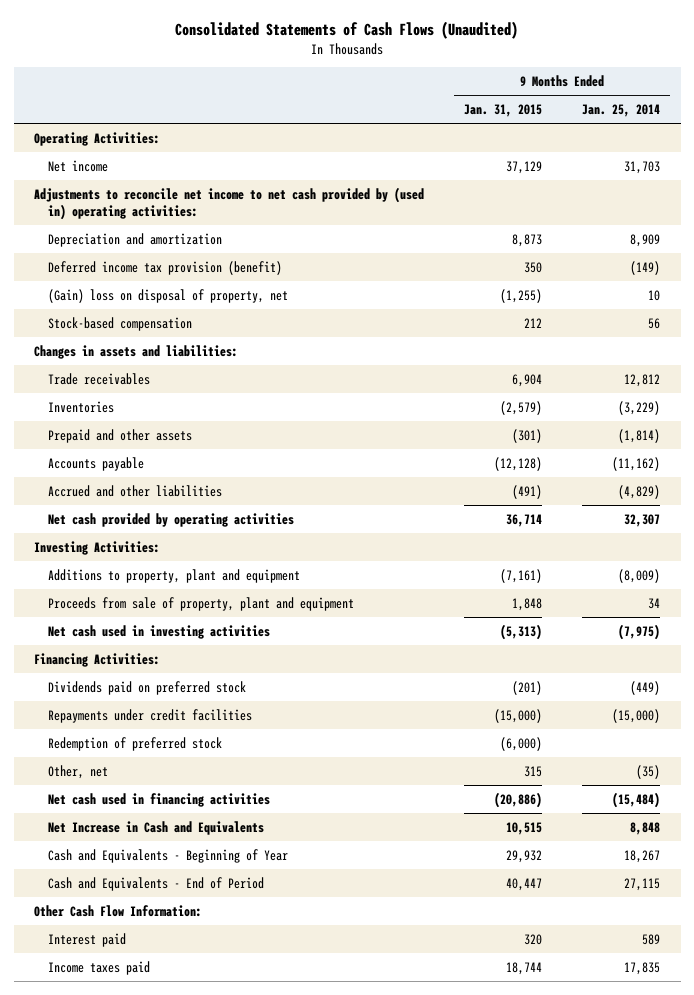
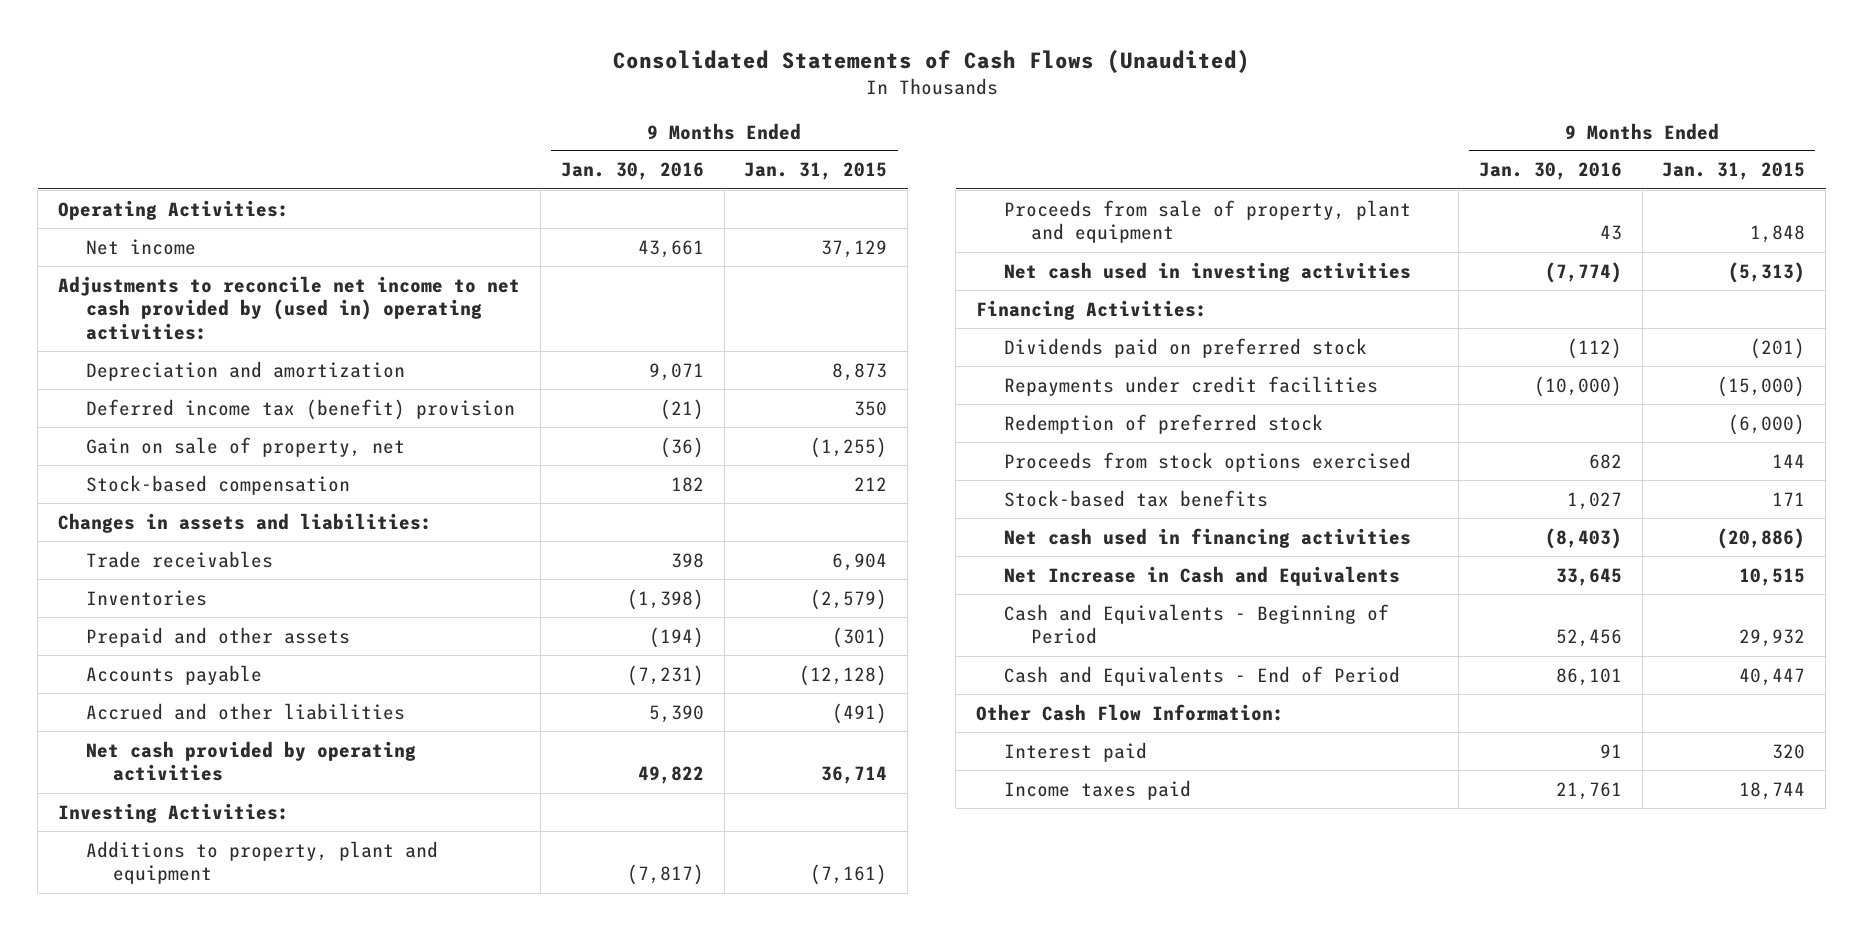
- | 9 Months Ended Jan. 31, 2015 | 9 Months Ended Jan. 25, 2014
+ | 9 Months Ended Jan. 30, 2016 | 9 Months Ended Jan. 31, 2015
- Deferred income tax provision (benefit) | 350 | (149)
- (Gain) loss on disposal of property, net | (1,255) | 10
+ Deferred income tax (benefit) provision | (21) | 350
+ Gain on sale of property, net | (36) | (1,255)
- Other, net | 315 | (35)
+ Proceeds from stock options exercised | 682 | 144
+ Stock-based tax benefits | 1,027 | 171
- Cash and Equivalents - Beginning of Year | 29,932 | 18,267
+ Cash and Equivalents - Beginning of Period | 52,456 | 29,932

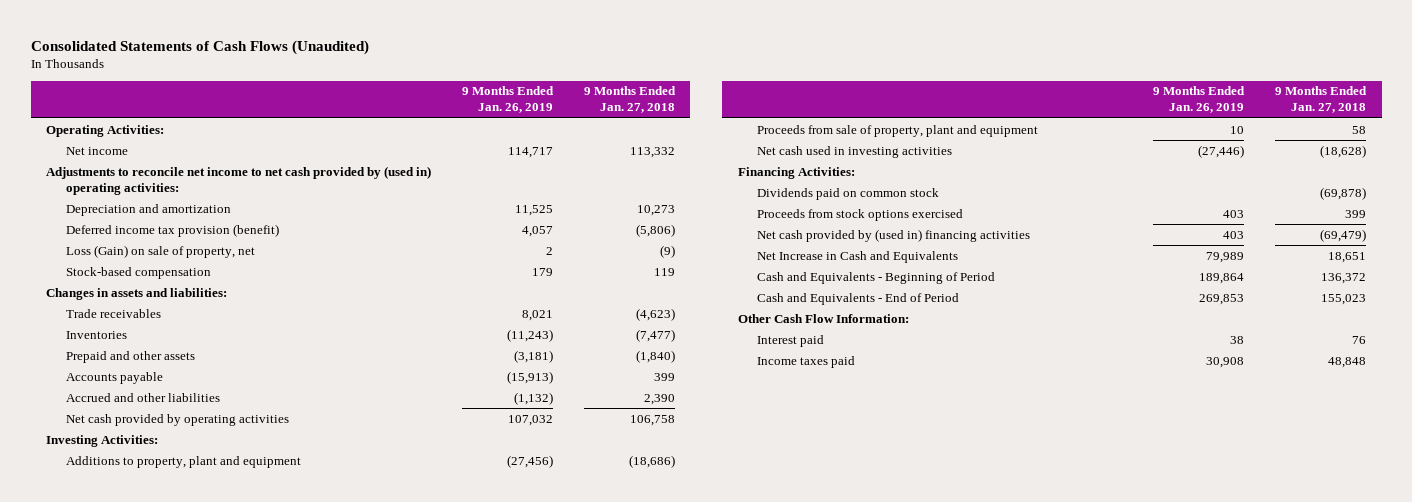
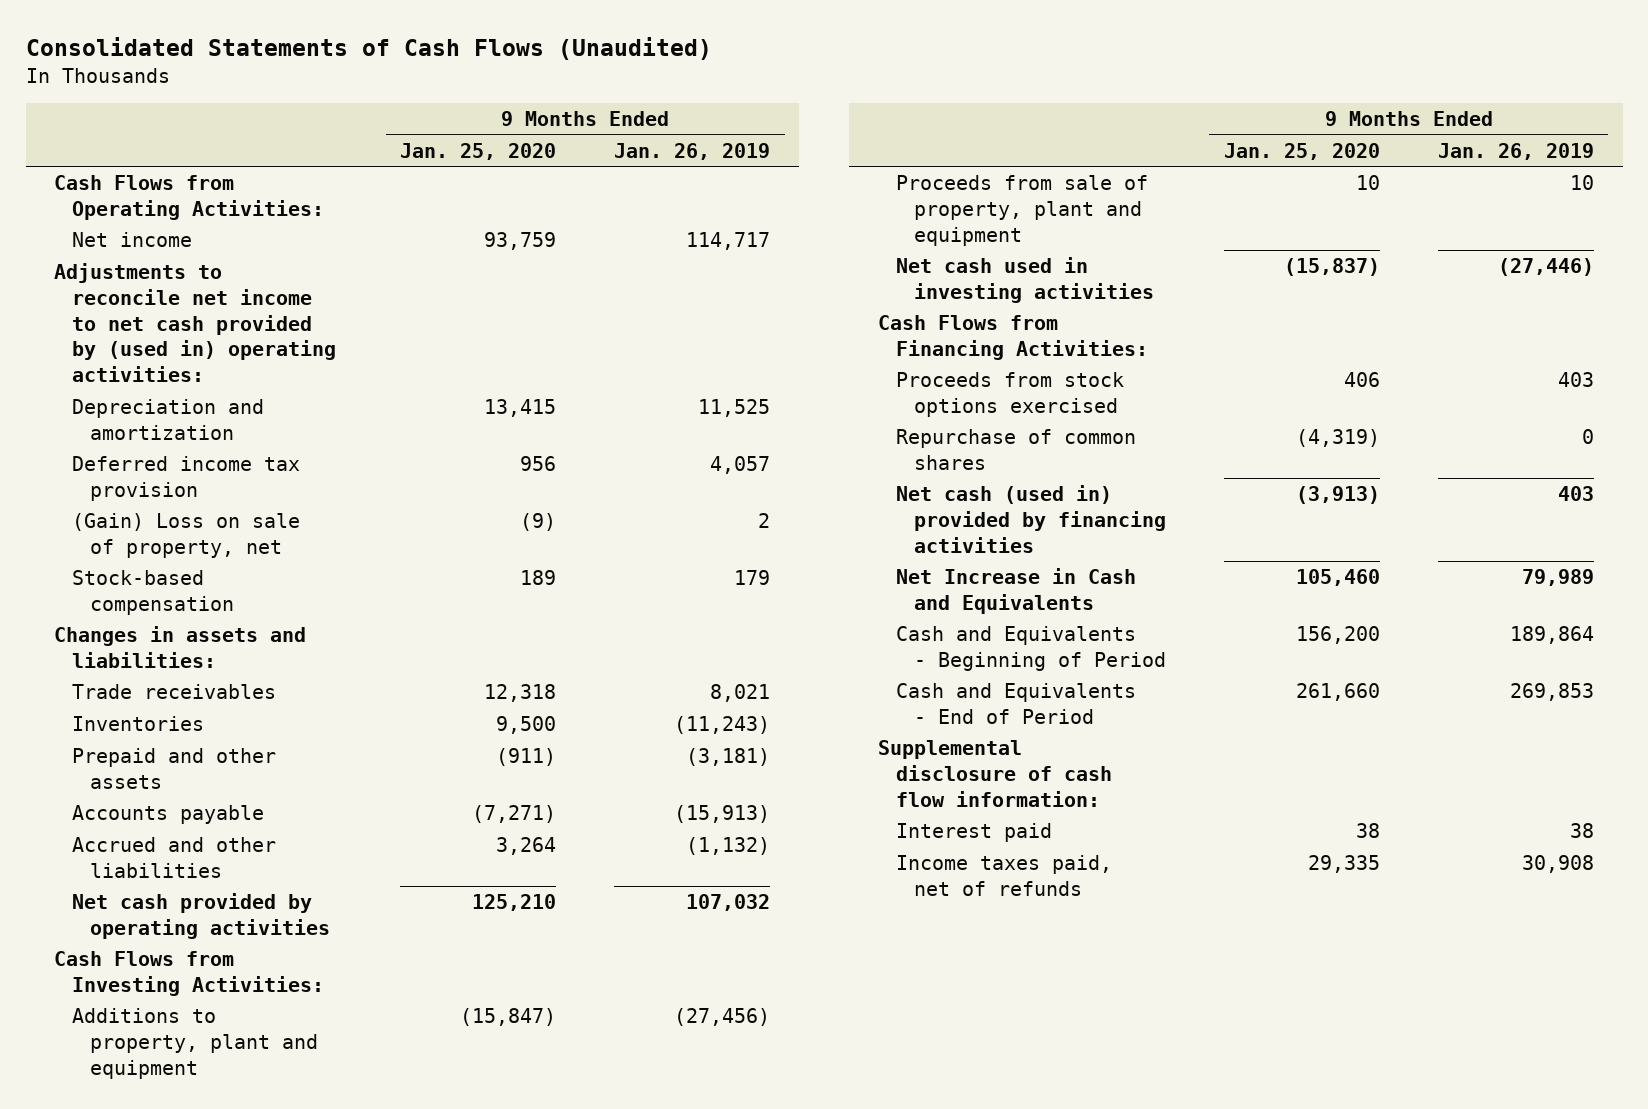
- | 9 Months Ended Jan. 26, 2019 | 9 Months Ended Jan. 27, 2018
+ | 9 Months Ended Jan. 25, 2020 | 9 Months Ended Jan. 26, 2019
- Operating Activities:
+ Cash Flows from Operating Activities:
- Deferred income tax provision (benefit) | 4,057 | (5,806)
- Loss (Gain) on sale of property, net | 2 | (9)
+ Deferred income tax provision | 956 | 4,057
+ (Gain) Loss on sale of property, net | (9) | 2
- Investing Activities:
+ Cash Flows from Investing Activities:
- Financing Activities:
- Dividends paid on common stock | | (69,878)
+ Cash Flows from Financing Activities:
- Net cash provided by (used in) financing activities | 403 | (69,479)
+ Repurchase of common shares | (4,319) | 0
+ Net cash (used in) provided by financing activities | (3,913) | 403
- Other Cash Flow Information:
+ Supplemental disclosure of cash flow information:
- Income taxes paid | 30,908 | 48,848
+ Income taxes paid, net of refunds | 29,335 | 30,908

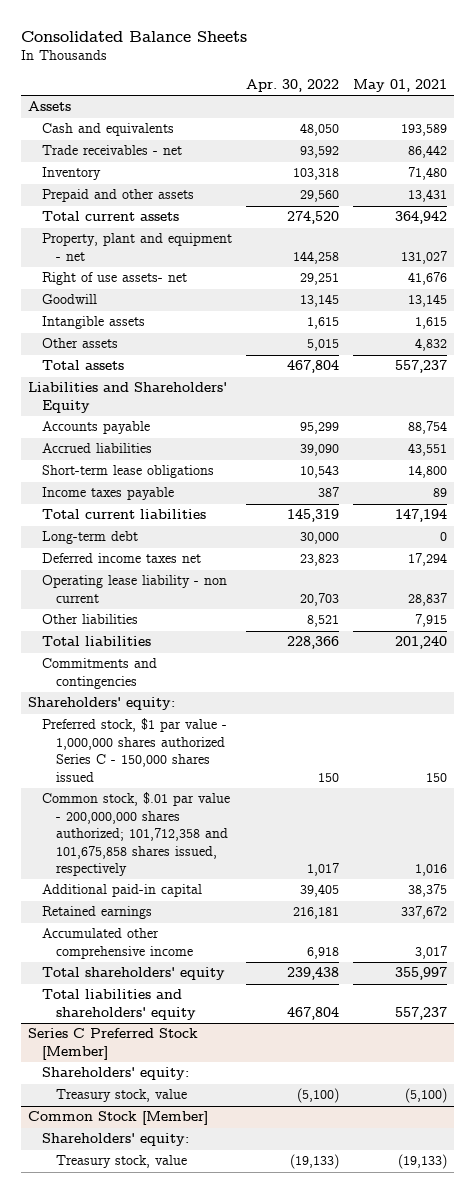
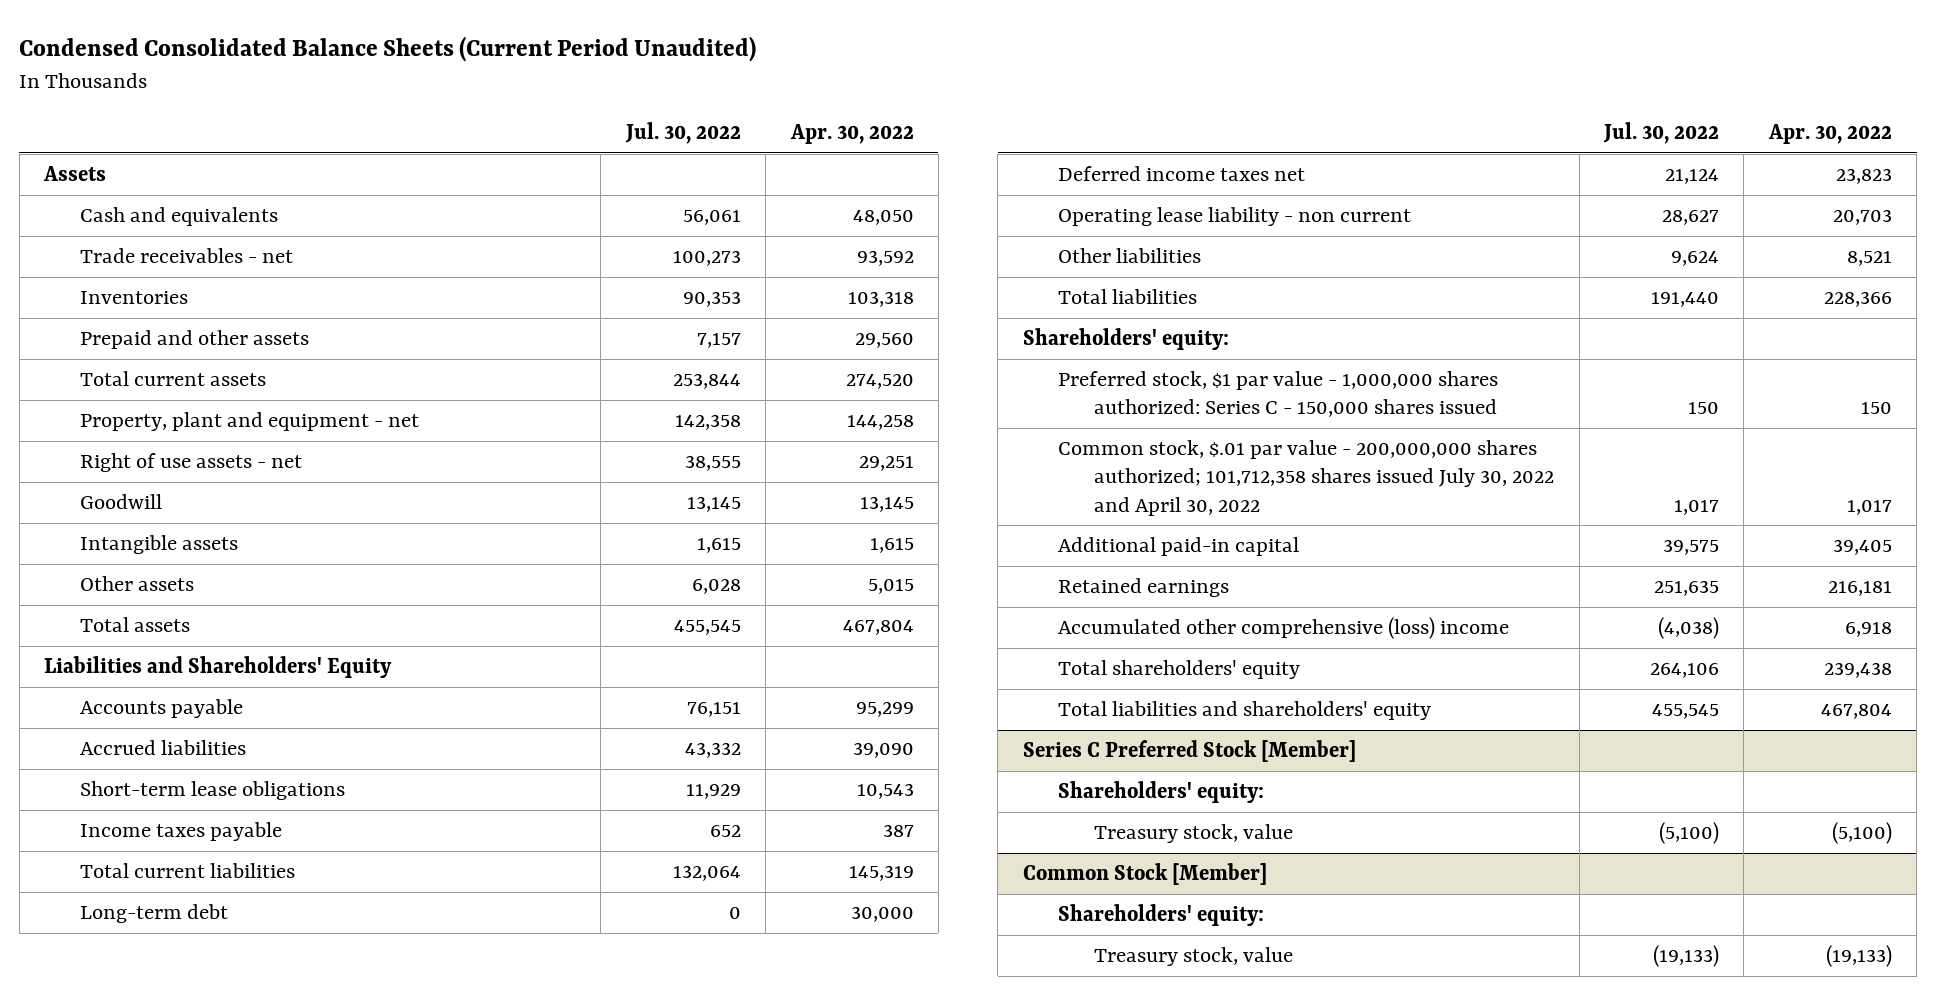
- Consolidated Balance Sheets
+ Condensed Consolidated Balance Sheets (Current Period Unaudited)
- | Apr. 30, 2022 | May 01, 2021
+ | Jul. 30, 2022 | Apr. 30, 2022
- Inventory | 103,318 | 71,480
+ Inventories | 90,353 | 103,318
- Right of use assets- net | 29,251 | 41,676
+ Right of use assets - net | 38,555 | 29,251
- Commitments and contingencies
- Preferred stock, $1 par value - 1,000,000 shares authorized Series C - 150,000 shares issued | 150 | 150
- Common stock, $.01 par value - 200,000,000 shares authorized; 101,712,358 and 101,675,858 shares issued, respectively | 1,017 | 1,016
+ Preferred stock, $1 par value - 1,000,000 shares authorized: Series C - 150,000 shares issued | 150 | 150
+ Common stock, $.01 par value - 200,000,000 shares authorized; 101,712,358 shares issued July 30, 2022 and April 30, 2022 | 1,017 | 1,017
- Accumulated other comprehensive income | 6,918 | 3,017
+ Accumulated other comprehensive (loss) income | (4,038) | 6,918

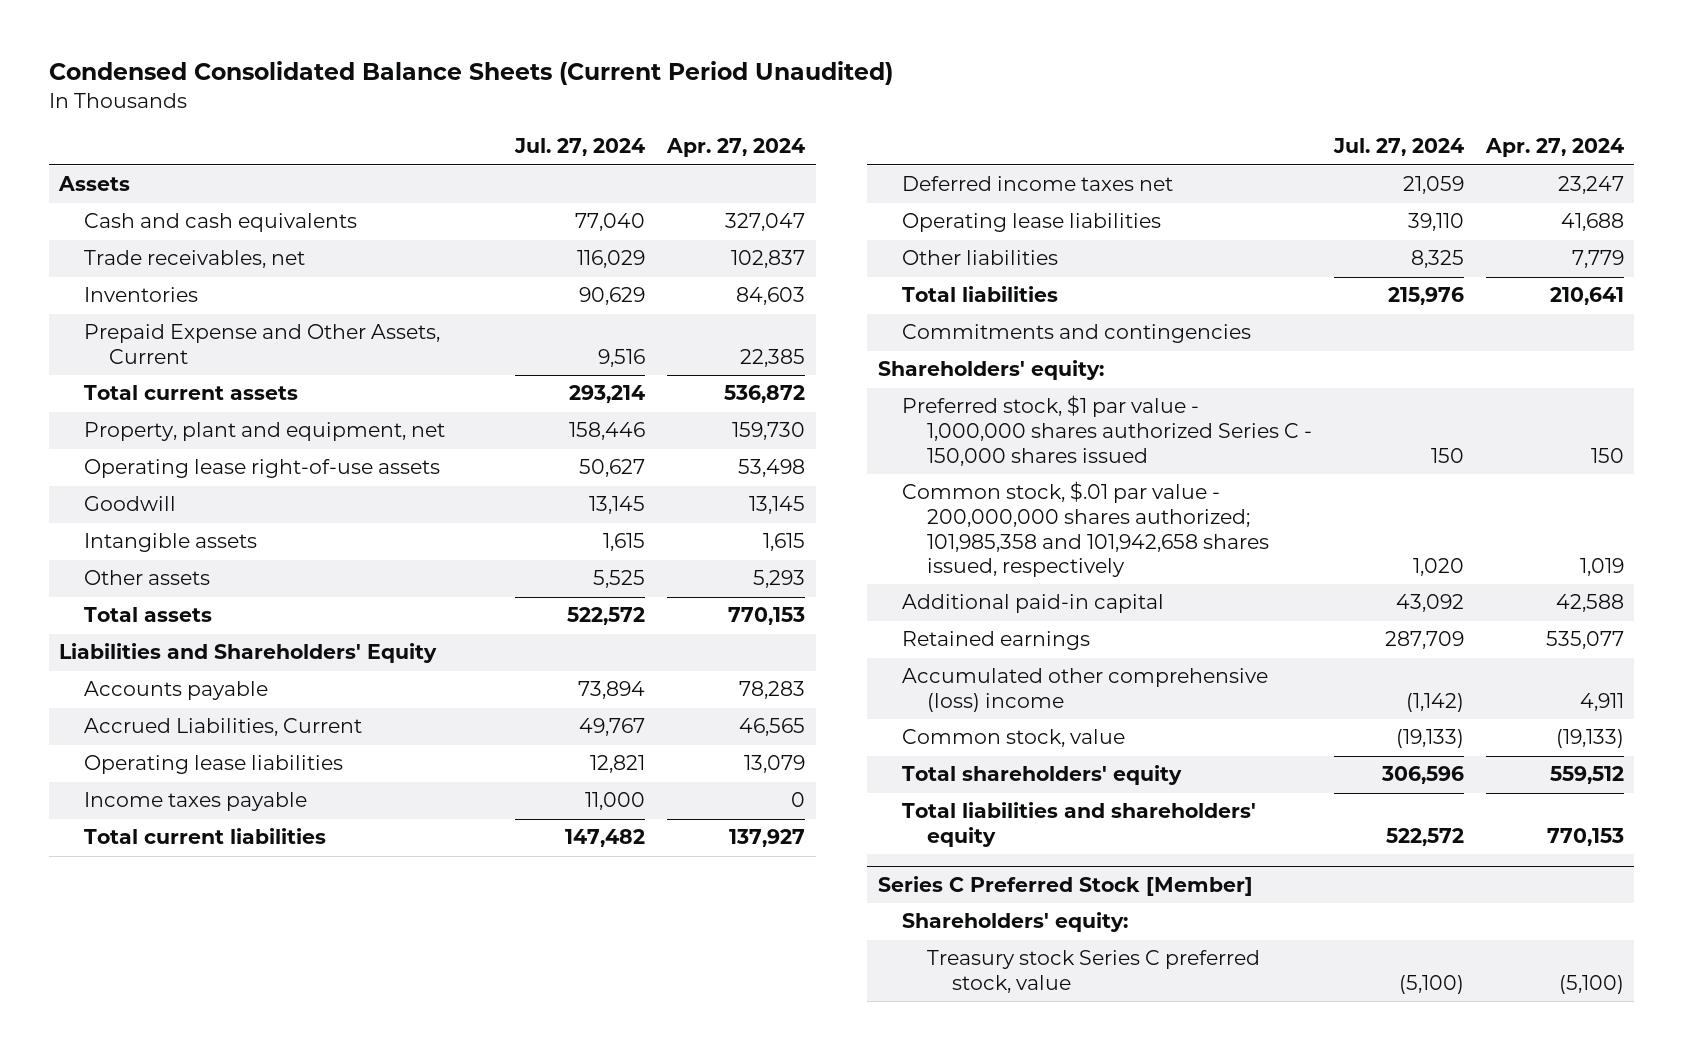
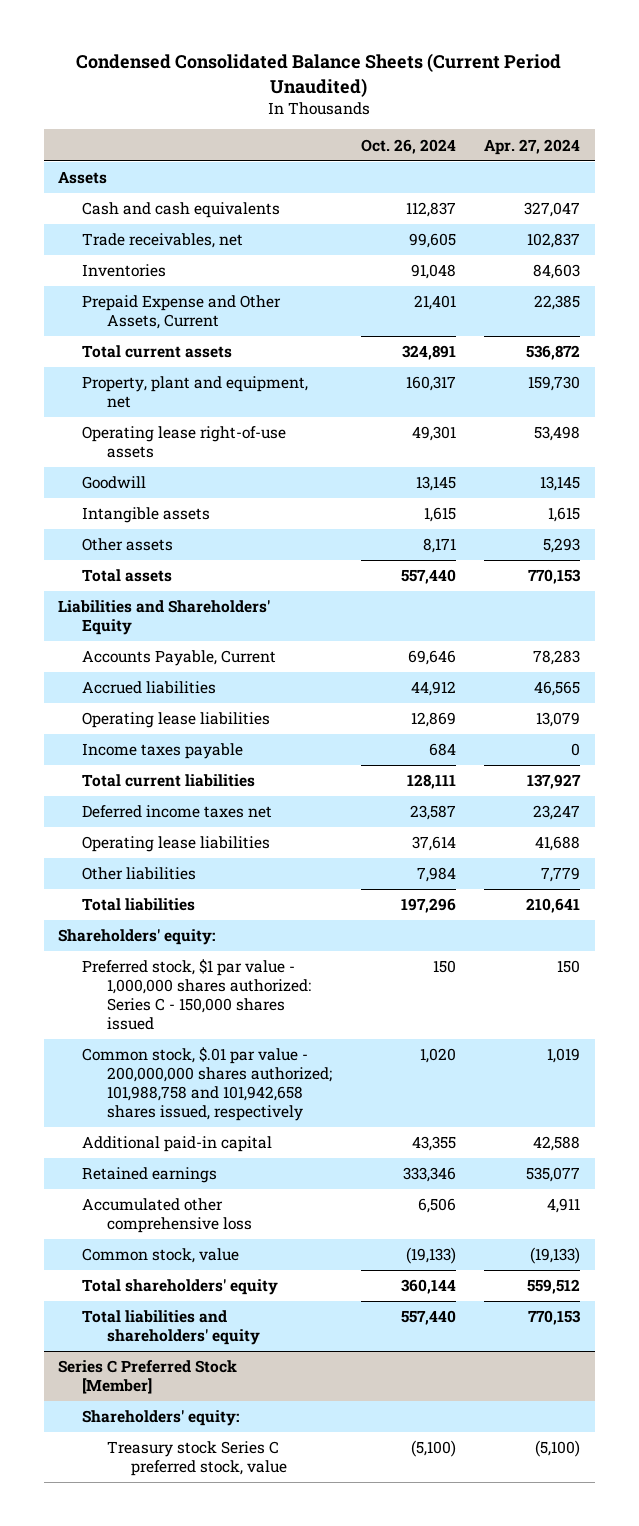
- | Jul. 27, 2024 | Apr. 27, 2024
+ | Oct. 26, 2024 | Apr. 27, 2024
- Accounts payable | 73,894 | 78,283
- Accrued Liabilities, Current | 49,767 | 46,565
+ Accounts Payable, Current | 69,646 | 78,283
+ Accrued liabilities | 44,912 | 46,565
- Commitments and contingencies
- Preferred stock, $1 par value - 1,000,000 shares authorized Series C - 150,000 shares issued | 150 | 150
- Common stock, $.01 par value - 200,000,000 shares authorized; 101,985,358 and 101,942,658 shares issued, respectively | 1,020 | 1,019
+ Preferred stock, $1 par value - 1,000,000 shares authorized: Series C - 150,000 shares issued | 150 | 150
+ Common stock, $.01 par value - 200,000,000 shares authorized; 101,988,758 and 101,942,658 shares issued, respectively | 1,020 | 1,019
- Accumulated other comprehensive (loss) income | (1,142) | 4,911
+ Accumulated other comprehensive loss | 6,506 | 4,911

